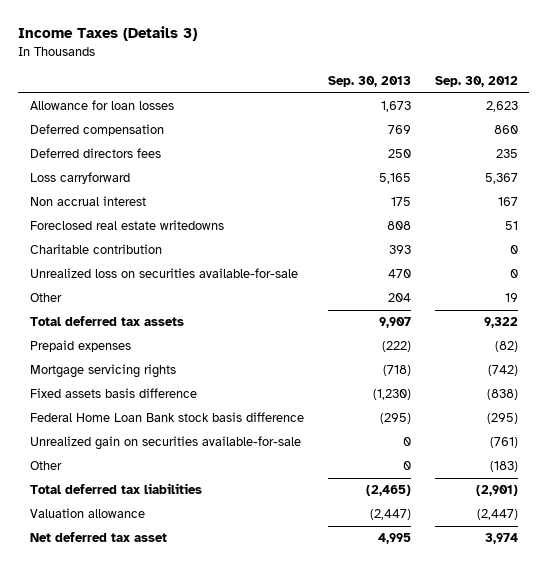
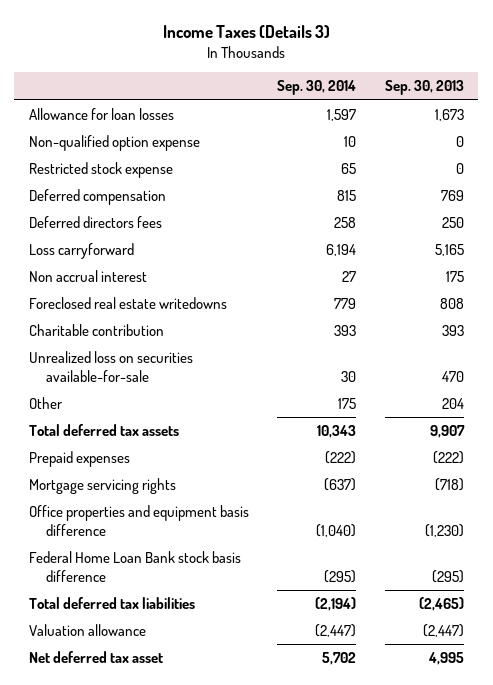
- | Sep. 30, 2013 | Sep. 30, 2012
+ | Sep. 30, 2014 | Sep. 30, 2013
+ Non-qualified option expense | 10 | 0
+ Restricted stock expense | 65 | 0
- Fixed assets basis difference | (1,230) | (838)
+ Office properties and equipment basis difference | (1,040) | (1,230)
- Unrealized gain on securities available-for-sale | 0 | (761)
- Other | 0 | (183)

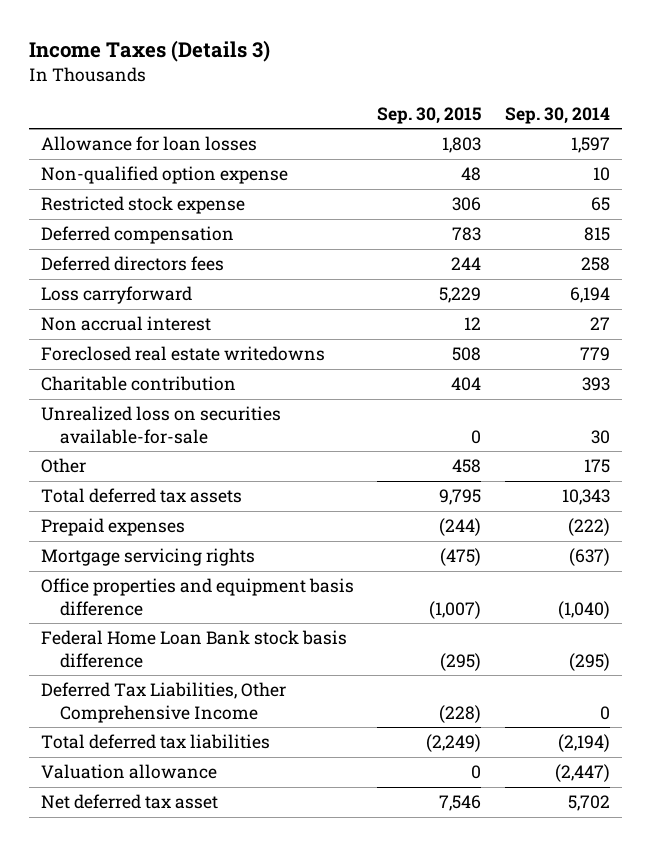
- | Sep. 30, 2014 | Sep. 30, 2013
+ | Sep. 30, 2015 | Sep. 30, 2014
+ Deferred Tax Liabilities, Other Comprehensive Income | (228) | 0

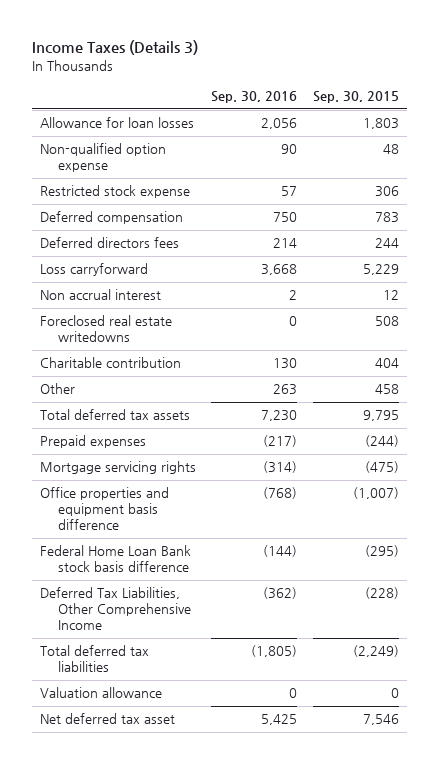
- | Sep. 30, 2015 | Sep. 30, 2014
+ | Sep. 30, 2016 | Sep. 30, 2015
- Unrealized loss on securities available-for-sale | 0 | 30

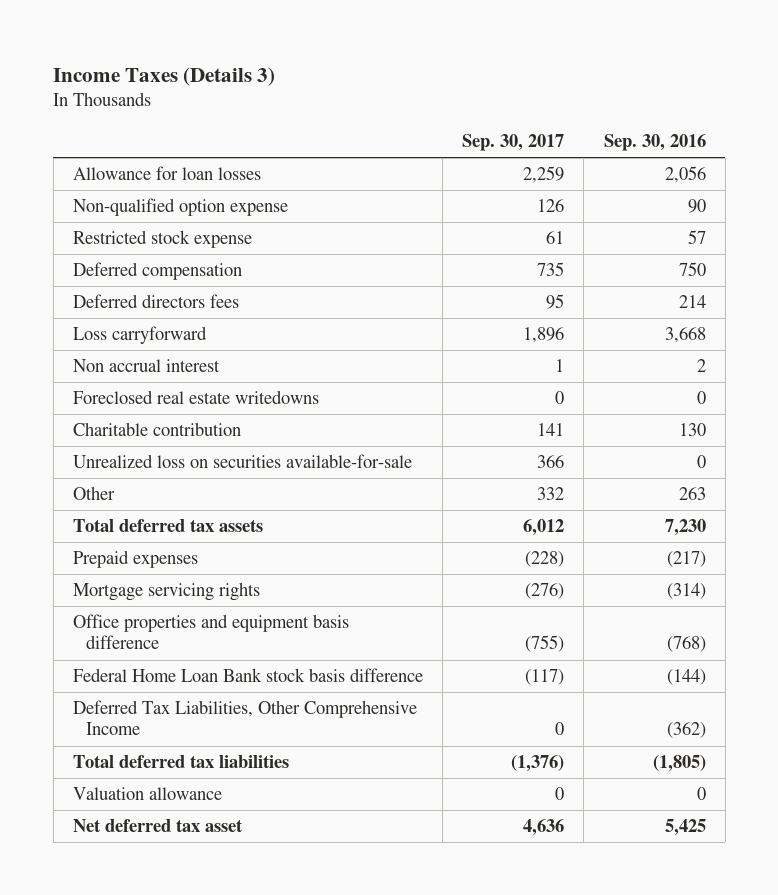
- | Sep. 30, 2016 | Sep. 30, 2015
+ | Sep. 30, 2017 | Sep. 30, 2016
+ Unrealized loss on securities available-for-sale | 366 | 0

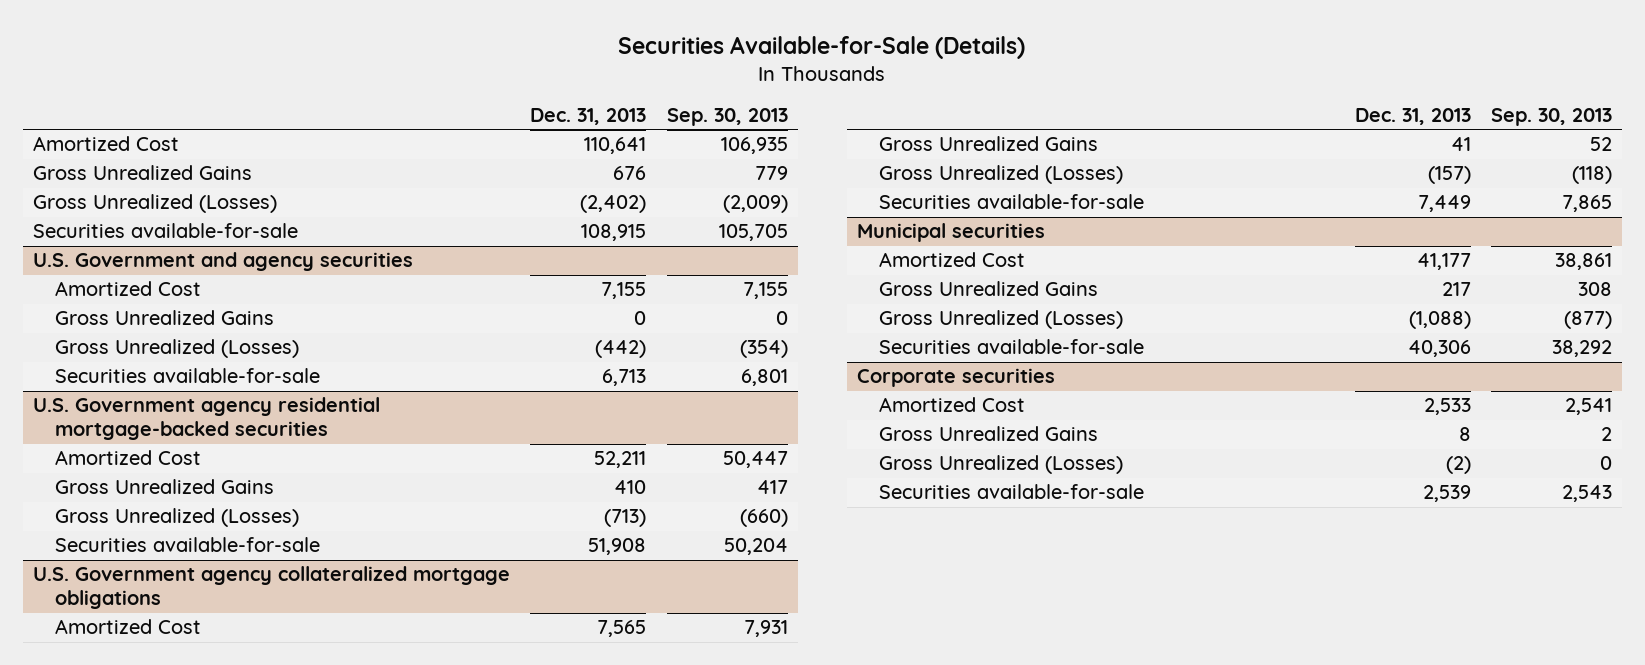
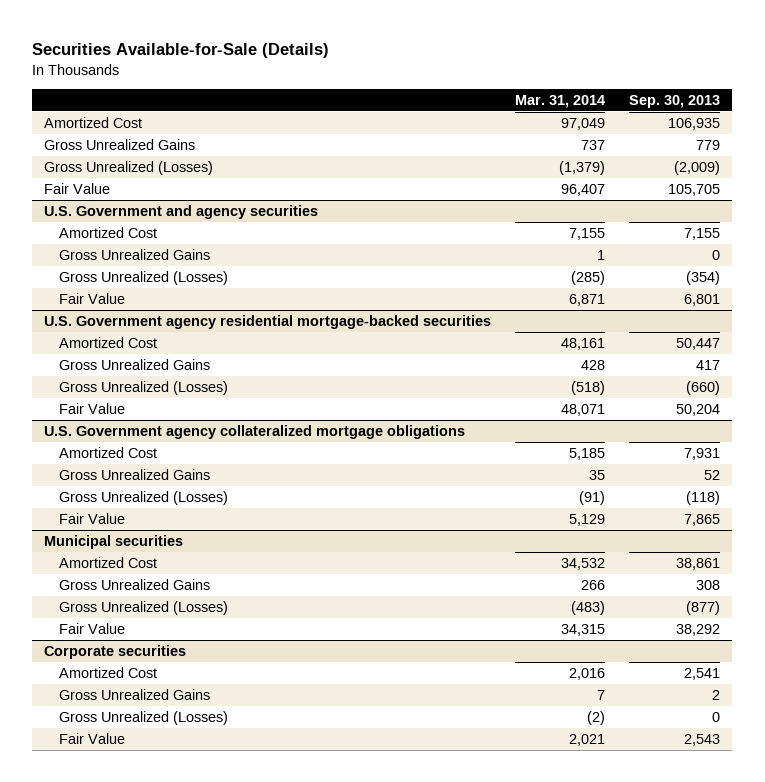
- | Dec. 31, 2013 | Sep. 30, 2013
+ | Mar. 31, 2014 | Sep. 30, 2013
- Securities available-for-sale | 108,915 | 105,705
+ Fair Value | 96,407 | 105,705
@ U.S. Government and agency securities
- Securities available-for-sale | 6,713 | 6,801
+ Fair Value | 6,871 | 6,801
@ U.S. Government agency residential mortgage-backed securities
- Securities available-for-sale | 51,908 | 50,204
+ Fair Value | 48,071 | 50,204
@ U.S. Government agency collateralized mortgage obligations
- Securities available-for-sale | 7,449 | 7,865
+ Fair Value | 5,129 | 7,865
@ Municipal securities
- Securities available-for-sale | 40,306 | 38,292
+ Fair Value | 34,315 | 38,292
@ Corporate securities
- Securities available-for-sale | 2,539 | 2,543
+ Fair Value | 2,021 | 2,543

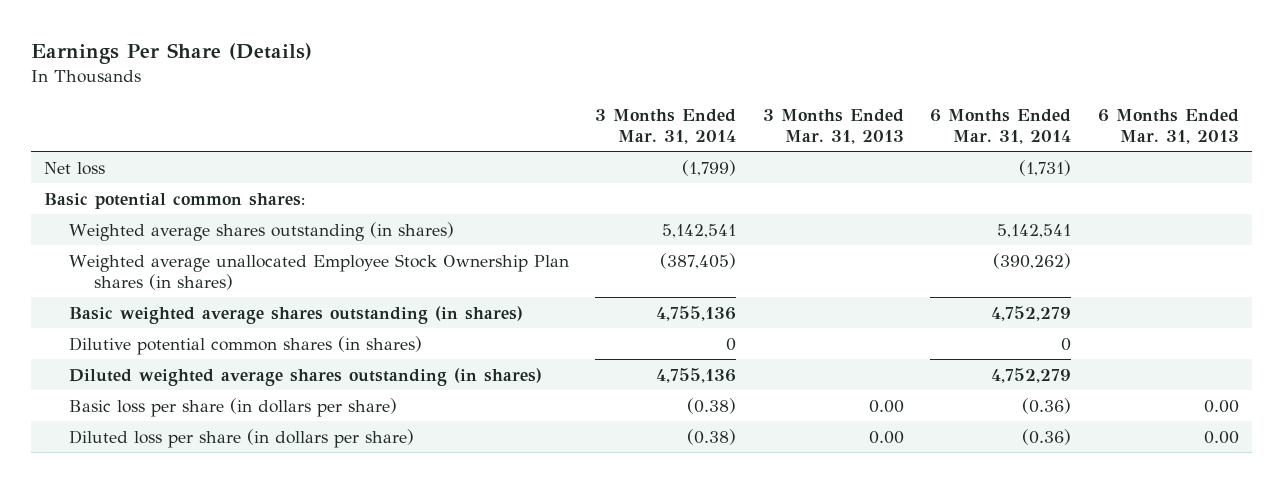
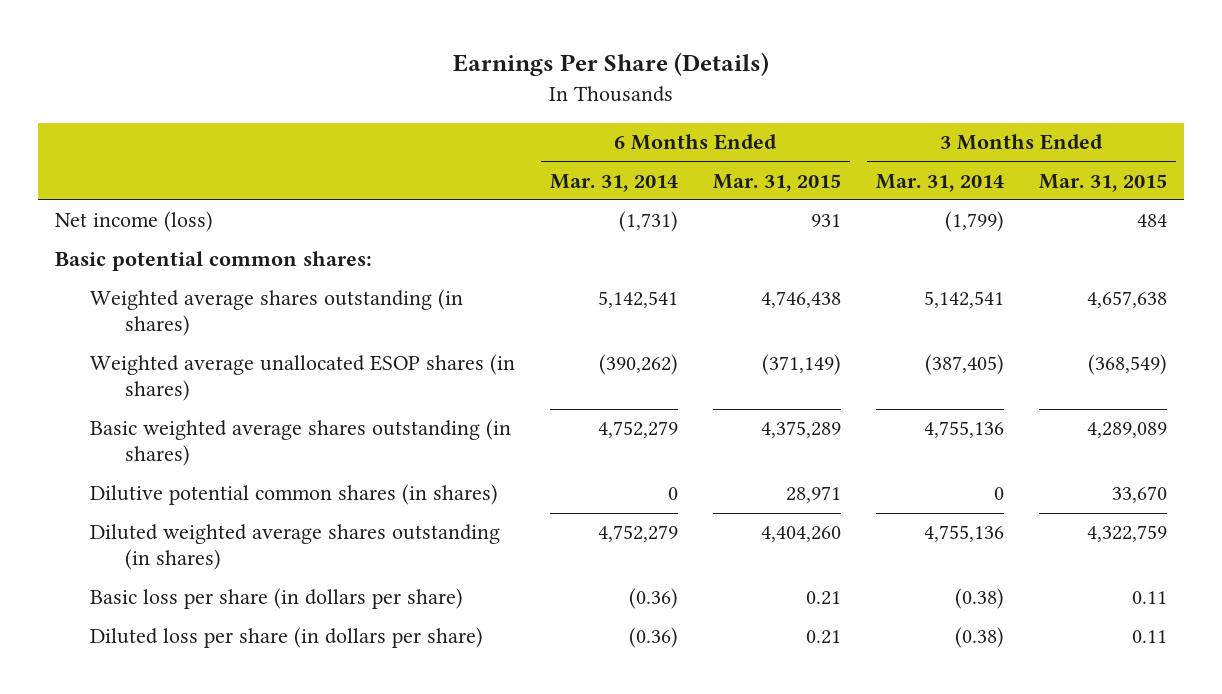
- | 3 Months Ended Mar. 31, 2014 | 3 Months Ended Mar. 31, 2013 | 6 Months Ended Mar. 31, 2014 | 6 Months Ended Mar. 31, 2013
+ | 6 Months Ended Mar. 31, 2014 | 6 Months Ended Mar. 31, 2015 | 3 Months Ended Mar. 31, 2014 | 3 Months Ended Mar. 31, 2015
- Net loss | (1,799) | | (1,731) |
+ Net income (loss) | (1,731) | 931 | (1,799) | 484
- Weighted average unallocated Employee Stock Ownership Plan shares (in shares) | (387,405) | | (390,262) |
+ Weighted average unallocated ESOP shares (in shares) | (390,262) | (371,149) | (387,405) | (368,549)

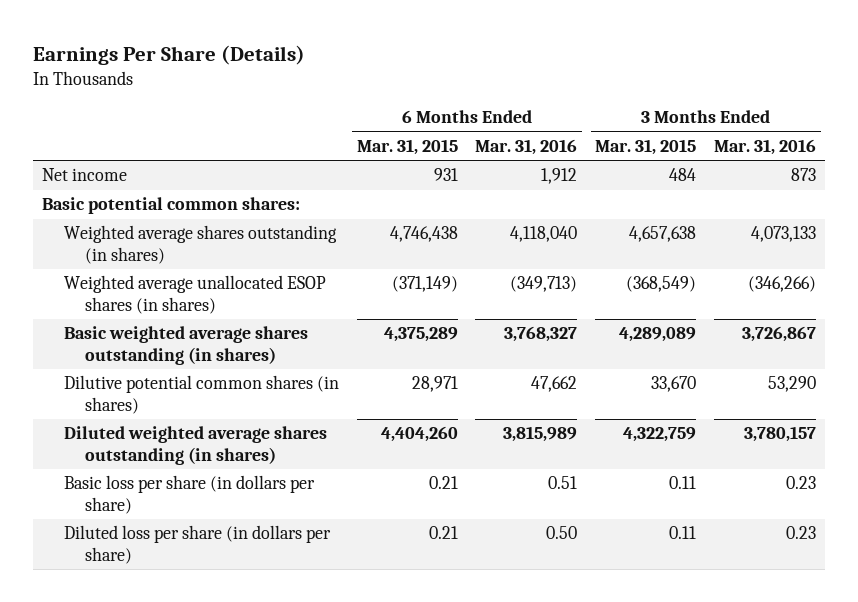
- | 6 Months Ended Mar. 31, 2014 | 6 Months Ended Mar. 31, 2015 | 3 Months Ended Mar. 31, 2014 | 3 Months Ended Mar. 31, 2015
+ | 6 Months Ended Mar. 31, 2015 | 6 Months Ended Mar. 31, 2016 | 3 Months Ended Mar. 31, 2015 | 3 Months Ended Mar. 31, 2016
- Net income (loss) | (1,731) | 931 | (1,799) | 484
+ Net income | 931 | 1,912 | 484 | 873

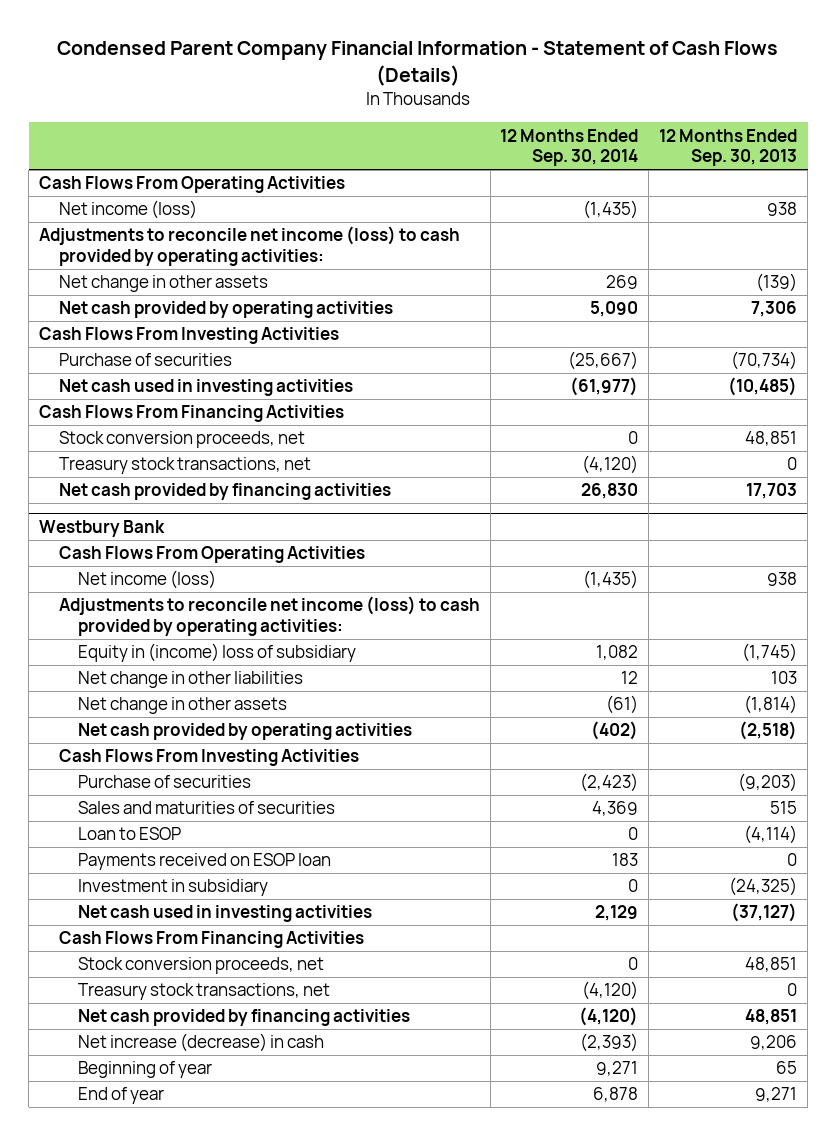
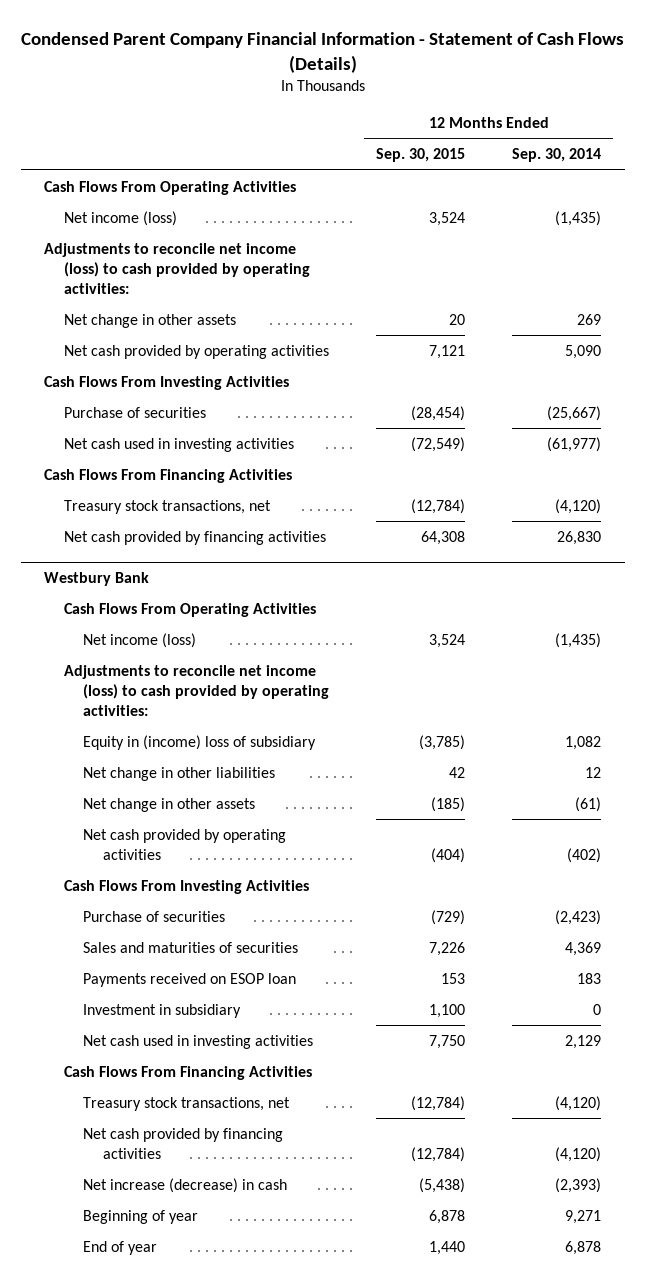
- | 12 Months Ended Sep. 30, 2014 | 12 Months Ended Sep. 30, 2013
+ | 12 Months Ended Sep. 30, 2015 | 12 Months Ended Sep. 30, 2014
- Stock conversion proceeds, net | 0 | 48,851
@ Westbury Bank
- Loan to ESOP | 0 | (4,114)
- Stock conversion proceeds, net | 0 | 48,851

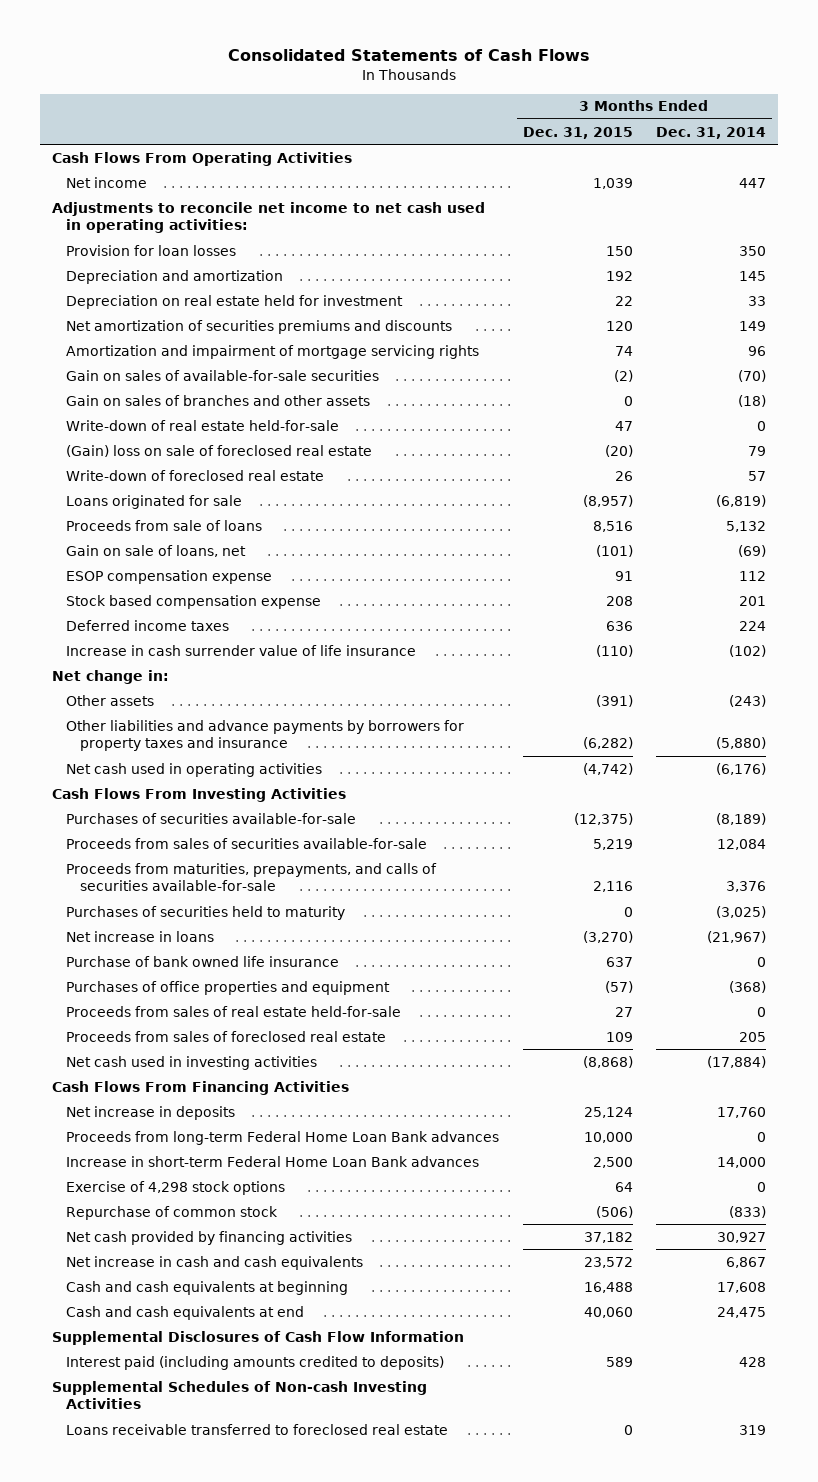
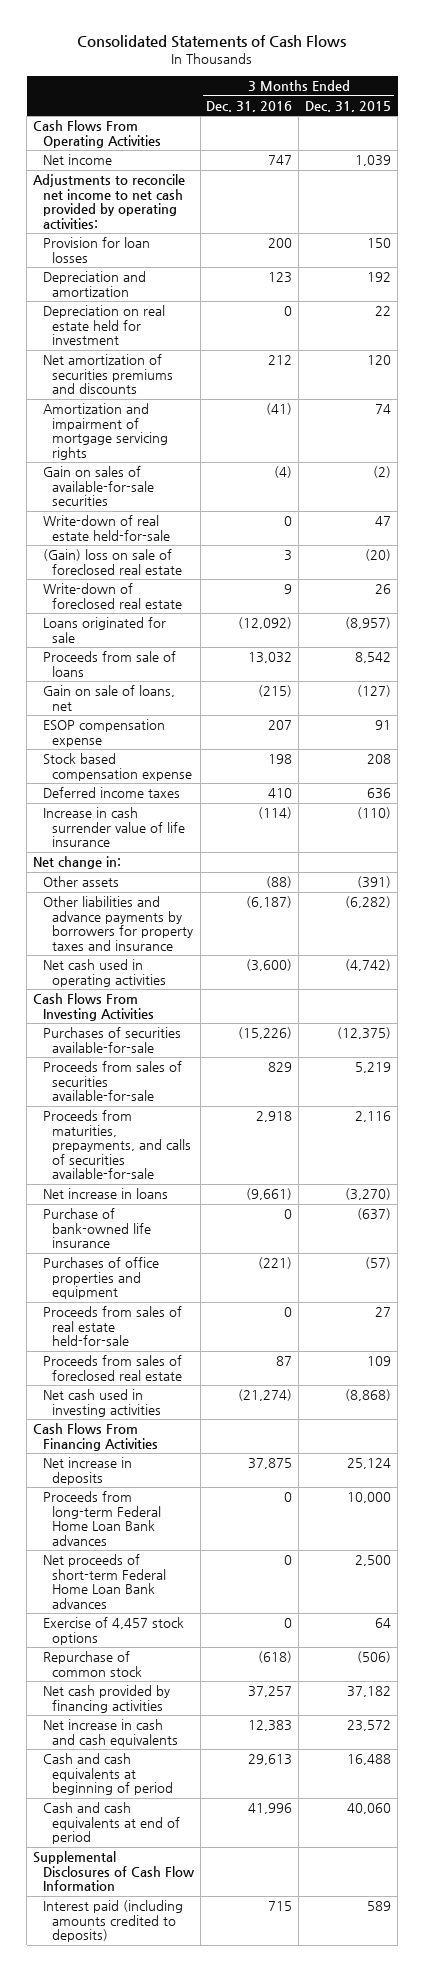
- | 3 Months Ended Dec. 31, 2015 | 3 Months Ended Dec. 31, 2014
+ | 3 Months Ended Dec. 31, 2016 | 3 Months Ended Dec. 31, 2015
- Adjustments to reconcile net income to net cash used in operating activities:
+ Adjustments to reconcile net income to net cash provided by operating activities:
- Gain on sales of branches and other assets | 0 | (18)
- Proceeds from sale of loans | 8,516 | 5,132
- Gain on sale of loans, net | (101) | (69)
+ Proceeds from sale of loans | 13,032 | 8,542
+ Gain on sale of loans, net | (215) | (127)
- Purchases of securities held to maturity | 0 | (3,025)
- Purchase of bank owned life insurance | 637 | 0
+ Purchase of bank-owned life insurance | 0 | (637)
- Increase in short-term Federal Home Loan Bank advances | 2,500 | 14,000
- Exercise of 4,298 stock options | 64 | 0
+ Net proceeds of short-term Federal Home Loan Bank advances | 0 | 2,500
+ Exercise of 4,457 stock options | 0 | 64
- Cash and cash equivalents at beginning | 16,488 | 17,608
- Cash and cash equivalents at end | 40,060 | 24,475
+ Cash and cash equivalents at beginning of period | 29,613 | 16,488
+ Cash and cash equivalents at end of period | 41,996 | 40,060
- Supplemental Schedules of Non-cash Investing Activities
- Loans receivable transferred to foreclosed real estate | 0 | 319

